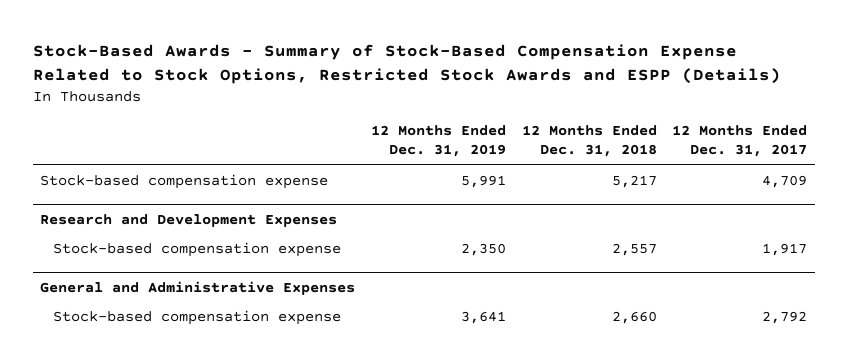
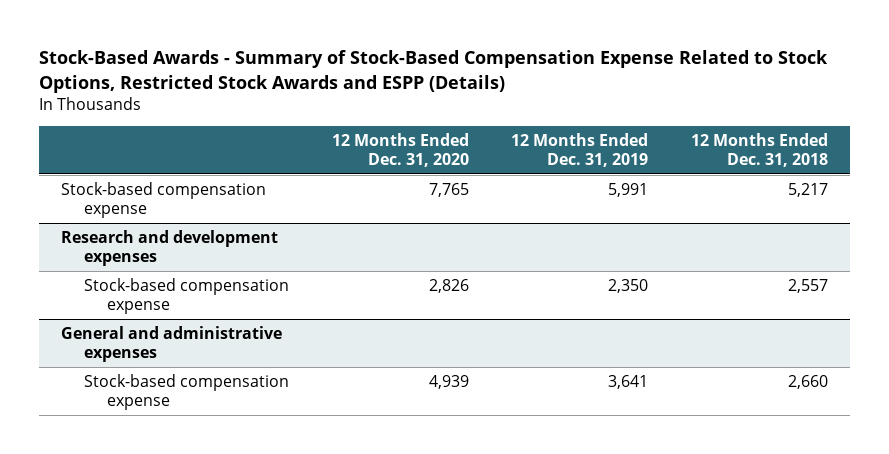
- | 12 Months Ended Dec. 31, 2019 | 12 Months Ended Dec. 31, 2018 | 12 Months Ended Dec. 31, 2017
+ | 12 Months Ended Dec. 31, 2020 | 12 Months Ended Dec. 31, 2019 | 12 Months Ended Dec. 31, 2018
- Research and Development Expenses
+ Research and development expenses
- General and Administrative Expenses
+ General and administrative expenses

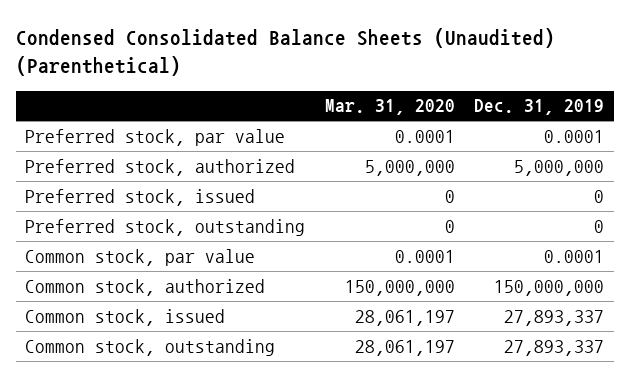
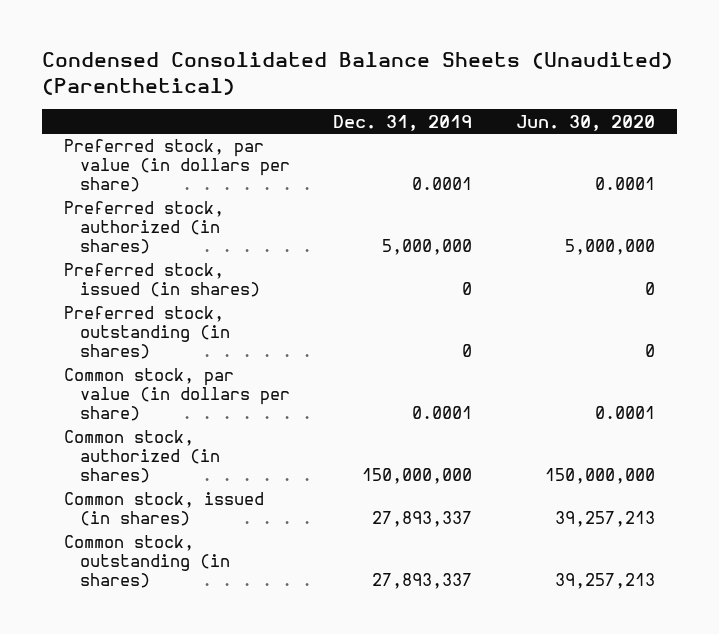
- | Mar. 31, 2020 | Dec. 31, 2019
+ | Dec. 31, 2019 | Jun. 30, 2020
- Preferred stock, par value | 0.0001 | 0.0001
- Preferred stock, authorized | 5,000,000 | 5,000,000
- Preferred stock, issued | 0 | 0
- Preferred stock, outstanding | 0 | 0
- Common stock, par value | 0.0001 | 0.0001
- Common stock, authorized | 150,000,000 | 150,000,000
- Common stock, issued | 28,061,197 | 27,893,337
- Common stock, outstanding | 28,061,197 | 27,893,337
+ Preferred stock, par value (in dollars per share) | 0.0001 | 0.0001
+ Preferred stock, authorized (in shares) | 5,000,000 | 5,000,000
+ Preferred stock, issued (in shares) | 0 | 0
+ Preferred stock, outstanding (in shares) | 0 | 0
+ Common stock, par value (in dollars per share) | 0.0001 | 0.0001
+ Common stock, authorized (in shares) | 150,000,000 | 150,000,000
+ Common stock, issued (in shares) | 27,893,337 | 39,257,213
+ Common stock, outstanding (in shares) | 27,893,337 | 39,257,213

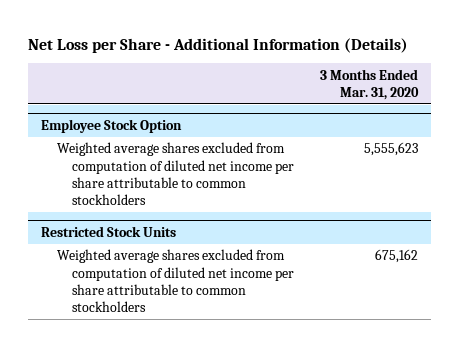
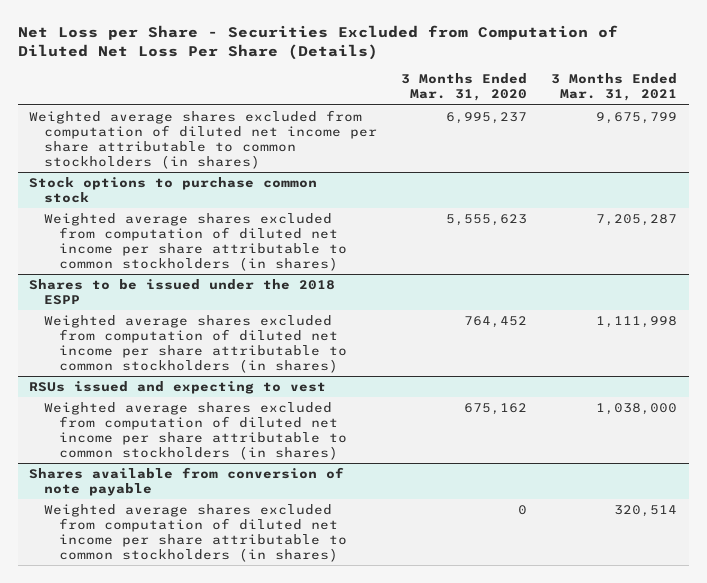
- Net Loss per Share - Additional Information (Details)
+ Net Loss per Share - Securities Excluded from Computation of Diluted Net Loss Per Share (Details)
- | 3 Months Ended Mar. 31, 2020
+ | 3 Months Ended Mar. 31, 2020 | 3 Months Ended Mar. 31, 2021
- Employee Stock Option
- Weighted average shares excluded from computation of diluted net income per share attributable to common stockholders | 5,555,623
- Restricted Stock Units
- Weighted average shares excluded from computation of diluted net income per share attributable to common stockholders | 675,162
+ Weighted average shares excluded from computation of diluted net income per share attributable to common stockholders (in shares) | 6,995,237 | 9,675,799
+ Stock options to purchase common stock
+ Weighted average shares excluded from computation of diluted net income per share attributable to common stockholders (in shares) | 5,555,623 | 7,205,287
+ Shares to be issued under the 2018 ESPP
+ Weighted average shares excluded from computation of diluted net income per share attributable to common stockholders (in shares) | 764,452 | 1,111,998
+ RSUs issued and expecting to vest
+ Weighted average shares excluded from computation of diluted net income per share attributable to common stockholders (in shares) | 675,162 | 1,038,000
+ Shares available from conversion of note payable
+ Weighted average shares excluded from computation of diluted net income per share attributable to common stockholders (in shares) | 0 | 320,514

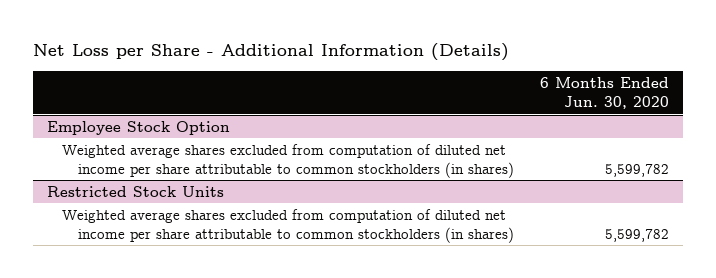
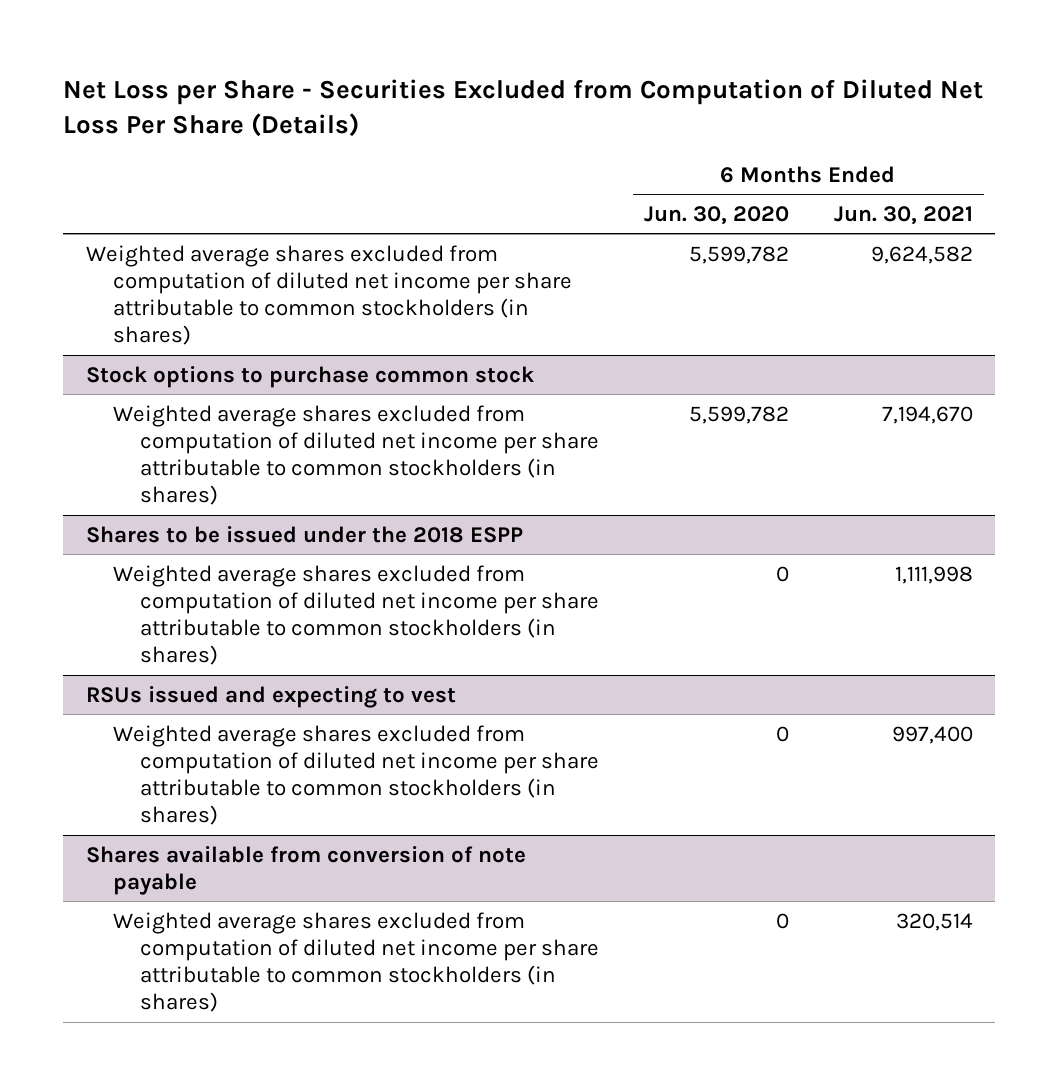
- Net Loss per Share - Additional Information (Details)
+ Net Loss per Share - Securities Excluded from Computation of Diluted Net Loss Per Share (Details)
- | 6 Months Ended Jun. 30, 2020
+ | 6 Months Ended Jun. 30, 2020 | 6 Months Ended Jun. 30, 2021
- Employee Stock Option
- Restricted Stock Units
+ Stock options to purchase common stock
+ Shares to be issued under the 2018 ESPP
+ Weighted average shares excluded from computation of diluted net income per share attributable to common stockholders (in shares) | 0 | 1,111,998
+ RSUs issued and expecting to vest
+ Weighted average shares excluded from computation of diluted net income per share attributable to common stockholders (in shares) | 0 | 997,400
+ Shares available from conversion of note payable
+ Weighted average shares excluded from computation of diluted net income per share attributable to common stockholders (in shares) | 0 | 320,514

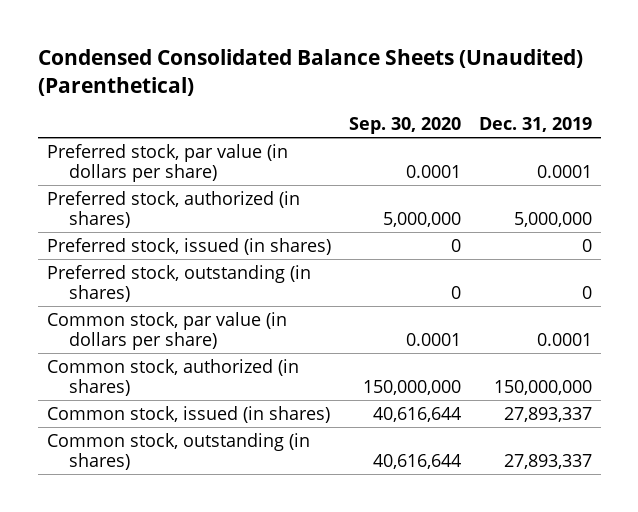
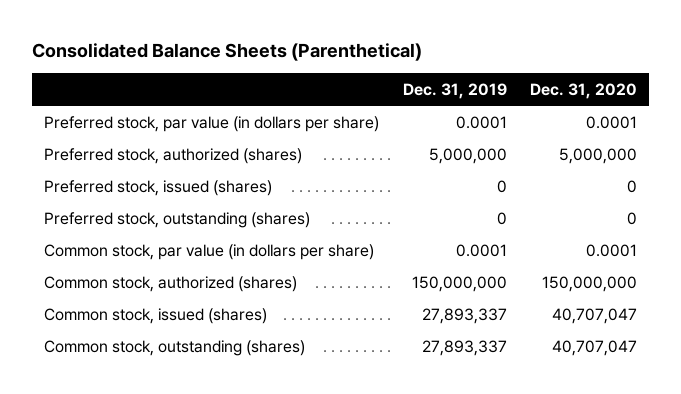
- Condensed Consolidated Balance Sheets (Unaudited) (Parenthetical)
+ Consolidated Balance Sheets (Parenthetical)
- | Sep. 30, 2020 | Dec. 31, 2019
+ | Dec. 31, 2019 | Dec. 31, 2020
- Preferred stock, authorized (in shares) | 5,000,000 | 5,000,000
- Preferred stock, issued (in shares) | 0 | 0
- Preferred stock, outstanding (in shares) | 0 | 0
+ Preferred stock, authorized (shares) | 5,000,000 | 5,000,000
+ Preferred stock, issued (shares) | 0 | 0
+ Preferred stock, outstanding (shares) | 0 | 0
- Common stock, authorized (in shares) | 150,000,000 | 150,000,000
- Common stock, issued (in shares) | 40,616,644 | 27,893,337
- Common stock, outstanding (in shares) | 40,616,644 | 27,893,337
+ Common stock, authorized (shares) | 150,000,000 | 150,000,000
+ Common stock, issued (shares) | 27,893,337 | 40,707,047
+ Common stock, outstanding (shares) | 27,893,337 | 40,707,047

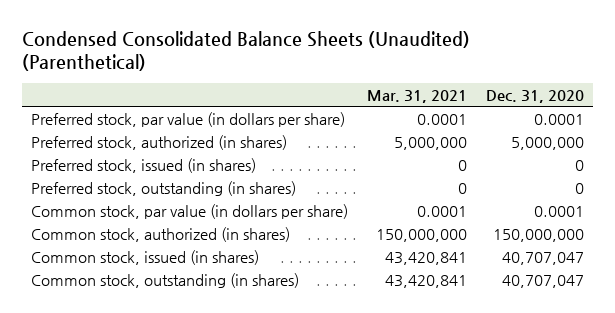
- Consolidated Balance Sheets (Parenthetical)
+ Condensed Consolidated Balance Sheets (Unaudited) (Parenthetical)
- | Dec. 31, 2019 | Dec. 31, 2020
+ | Mar. 31, 2021 | Dec. 31, 2020
- Preferred stock, authorized (shares) | 5,000,000 | 5,000,000
- Preferred stock, issued (shares) | 0 | 0
- Preferred stock, outstanding (shares) | 0 | 0
+ Preferred stock, authorized (in shares) | 5,000,000 | 5,000,000
+ Preferred stock, issued (in shares) | 0 | 0
+ Preferred stock, outstanding (in shares) | 0 | 0
- Common stock, authorized (shares) | 150,000,000 | 150,000,000
- Common stock, issued (shares) | 27,893,337 | 40,707,047
- Common stock, outstanding (shares) | 27,893,337 | 40,707,047
+ Common stock, authorized (in shares) | 150,000,000 | 150,000,000
+ Common stock, issued (in shares) | 43,420,841 | 40,707,047
+ Common stock, outstanding (in shares) | 43,420,841 | 40,707,047

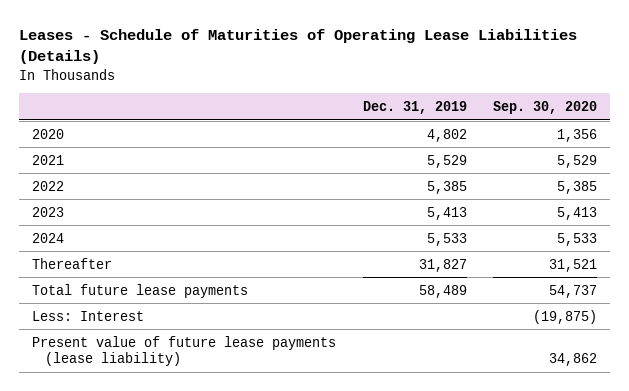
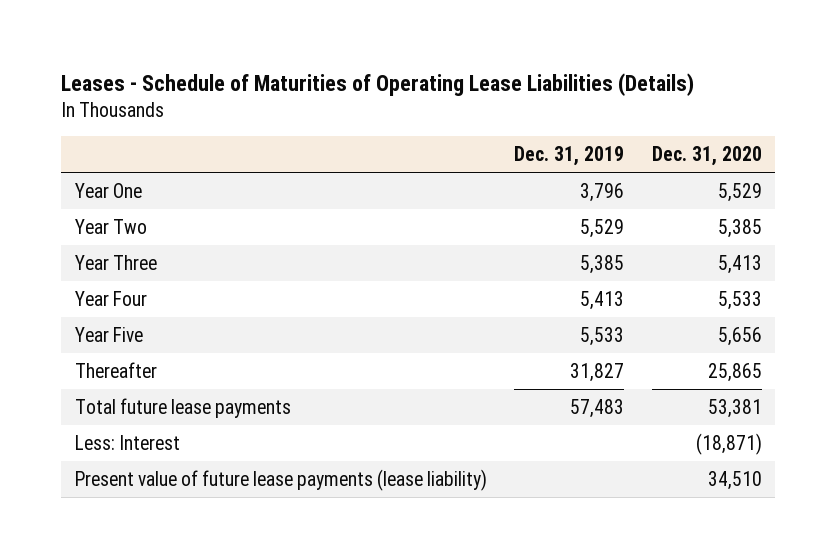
- | Dec. 31, 2019 | Sep. 30, 2020
+ | Dec. 31, 2019 | Dec. 31, 2020
- 2020 | 4,802 | 1,356
- 2021 | 5,529 | 5,529
- 2022 | 5,385 | 5,385
- 2023 | 5,413 | 5,413
- 2024 | 5,533 | 5,533
+ Year One | 3,796 | 5,529
+ Year Two | 5,529 | 5,385
+ Year Three | 5,385 | 5,413
+ Year Four | 5,413 | 5,533
+ Year Five | 5,533 | 5,656
- Total future lease payments | 58,489 | 54,737
+ Total future lease payments | 57,483 | 53,381

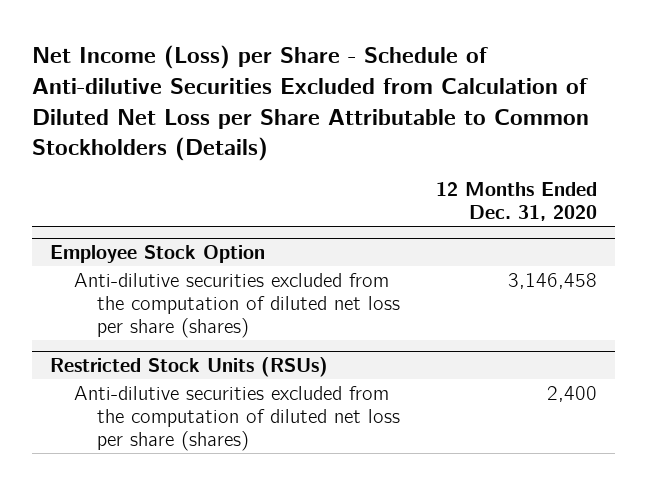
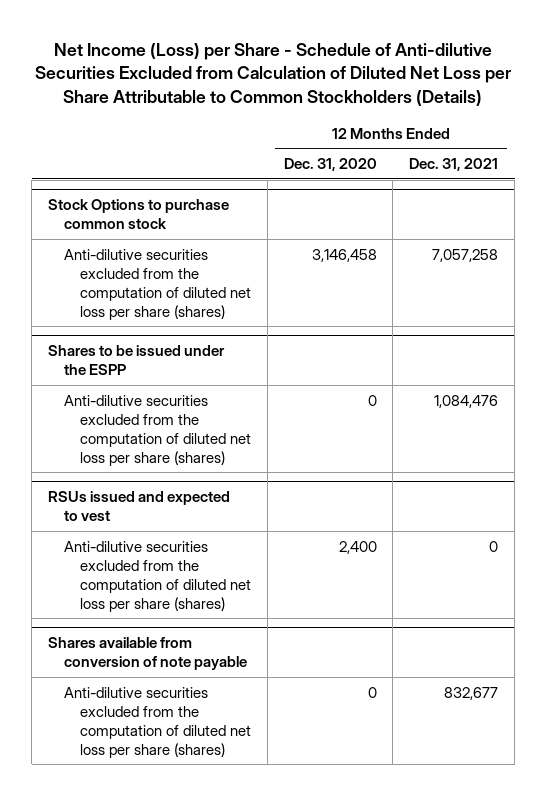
- | 12 Months Ended Dec. 31, 2020
+ | 12 Months Ended Dec. 31, 2020 | 12 Months Ended Dec. 31, 2021
- Employee Stock Option
+ Stock Options to purchase common stock
- Restricted Stock Units (RSUs)
+ Shares to be issued under the ESPP
+ Anti-dilutive securities excluded from the computation of diluted net loss per share (shares) | 0 | 1,084,476
+ RSUs issued and expected to vest
+ Shares available from conversion of note payable
+ Anti-dilutive securities excluded from the computation of diluted net loss per share (shares) | 0 | 832,677

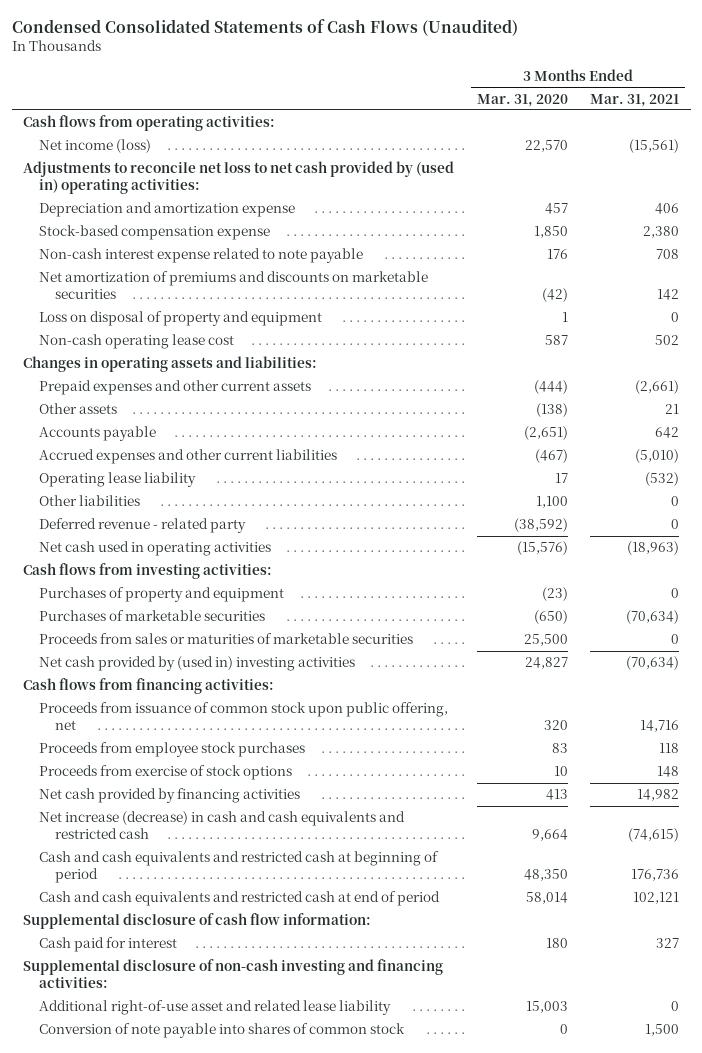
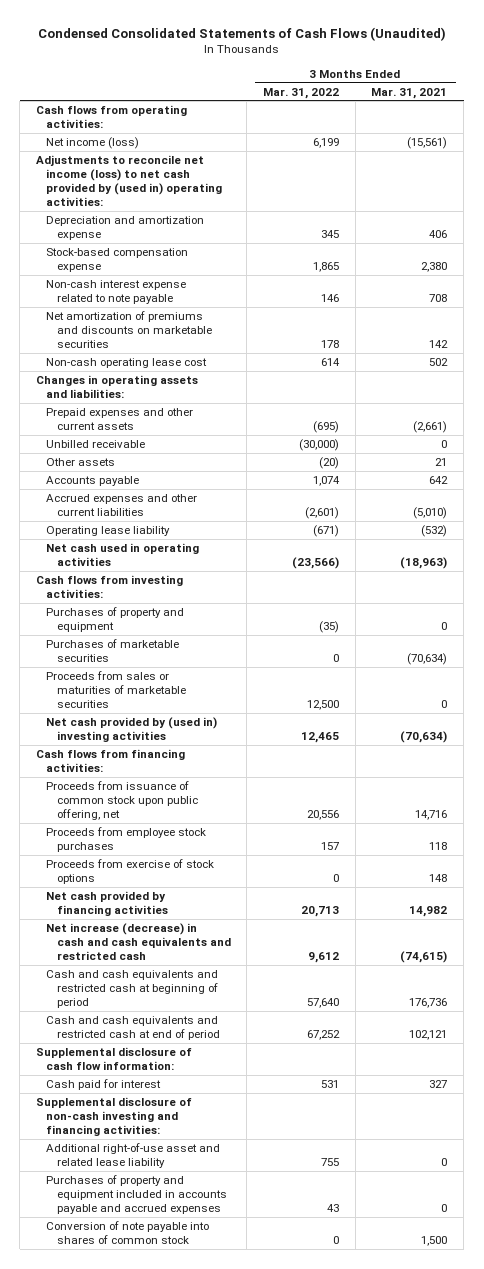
- | 3 Months Ended Mar. 31, 2020 | 3 Months Ended Mar. 31, 2021
+ | 3 Months Ended Mar. 31, 2022 | 3 Months Ended Mar. 31, 2021
- Adjustments to reconcile net loss to net cash provided by (used in) operating activities:
+ Adjustments to reconcile net income (loss) to net cash provided by (used in) operating activities:
- Loss on disposal of property and equipment | 1 | 0
+ Unbilled receivable | (30,000) | 0
- Other liabilities | 1,100 | 0
- Deferred revenue - related party | (38,592) | 0
+ Purchases of property and equipment included in accounts payable and accrued expenses | 43 | 0

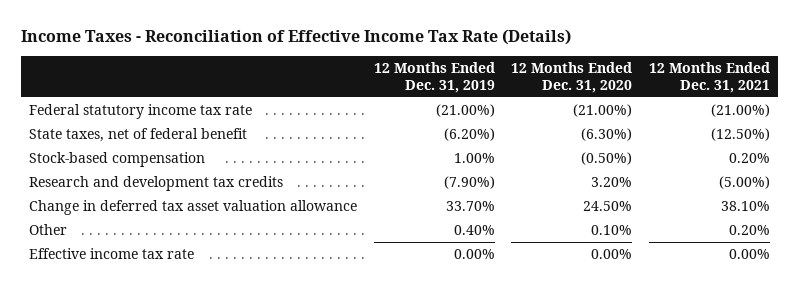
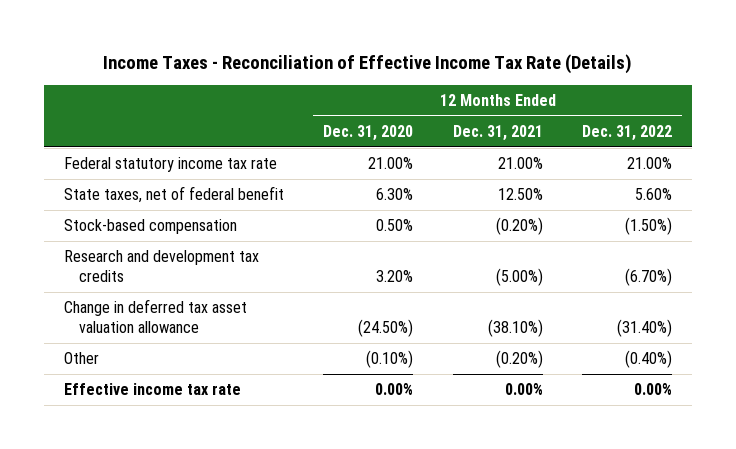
- | 12 Months Ended Dec. 31, 2019 | 12 Months Ended Dec. 31, 2020 | 12 Months Ended Dec. 31, 2021
+ | 12 Months Ended Dec. 31, 2020 | 12 Months Ended Dec. 31, 2021 | 12 Months Ended Dec. 31, 2022
- Federal statutory income tax rate | (21.00%) | (21.00%) | (21.00%)
- State taxes, net of federal benefit | (6.20%) | (6.30%) | (12.50%)
- Stock-based compensation | 1.00% | (0.50%) | 0.20%
+ Federal statutory income tax rate | 21.00% | 21.00% | 21.00%
+ State taxes, net of federal benefit | 6.30% | 12.50% | 5.60%
+ Stock-based compensation | 0.50% | (0.20%) | (1.50%)
- Change in deferred tax asset valuation allowance | 33.70% | 24.50% | 38.10%
- Other | 0.40% | 0.10% | 0.20%
+ Change in deferred tax asset valuation allowance | (24.50%) | (38.10%) | (31.40%)
+ Other | (0.10%) | (0.20%) | (0.40%)

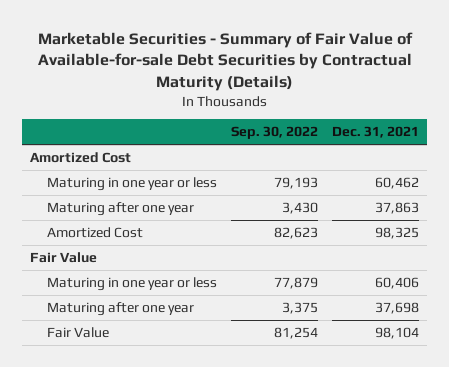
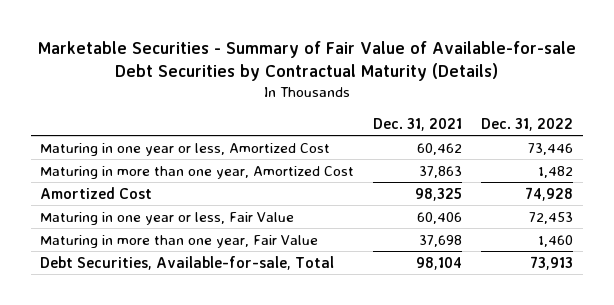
- | Sep. 30, 2022 | Dec. 31, 2021
+ | Dec. 31, 2021 | Dec. 31, 2022
- Amortized Cost
- Maturing in one year or less | 79,193 | 60,462
- Maturing after one year | 3,430 | 37,863
+ Maturing in one year or less, Amortized Cost | 60,462 | 73,446
+ Maturing in more than one year, Amortized Cost | 37,863 | 1,482
- Fair Value
- Maturing in one year or less | 77,879 | 60,406
- Maturing after one year | 3,375 | 37,698
- Fair Value | 81,254 | 98,104
+ Maturing in one year or less, Fair Value | 60,406 | 72,453
+ Maturing in more than one year, Fair Value | 37,698 | 1,460
+ Debt Securities, Available-for-sale, Total | 98,104 | 73,913

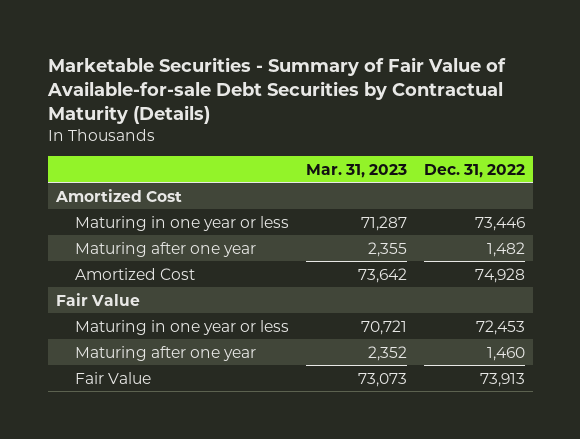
- | Dec. 31, 2021 | Dec. 31, 2022
+ | Mar. 31, 2023 | Dec. 31, 2022
- Maturing in one year or less, Amortized Cost | 60,462 | 73,446
- Maturing in more than one year, Amortized Cost | 37,863 | 1,482
+ Amortized Cost
+ Maturing in one year or less | 71,287 | 73,446
+ Maturing after one year | 2,355 | 1,482
- Maturing in one year or less, Fair Value | 60,406 | 72,453
- Maturing in more than one year, Fair Value | 37,698 | 1,460
- Debt Securities, Available-for-sale, Total | 98,104 | 73,913
+ Fair Value
+ Maturing in one year or less | 70,721 | 72,453
+ Maturing after one year | 2,352 | 1,460
+ Fair Value | 73,073 | 73,913

